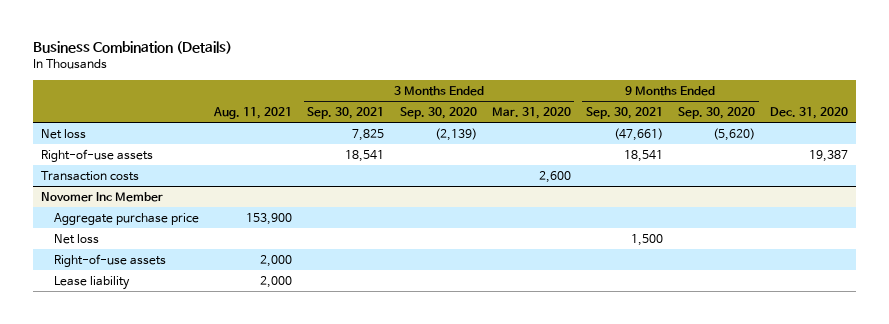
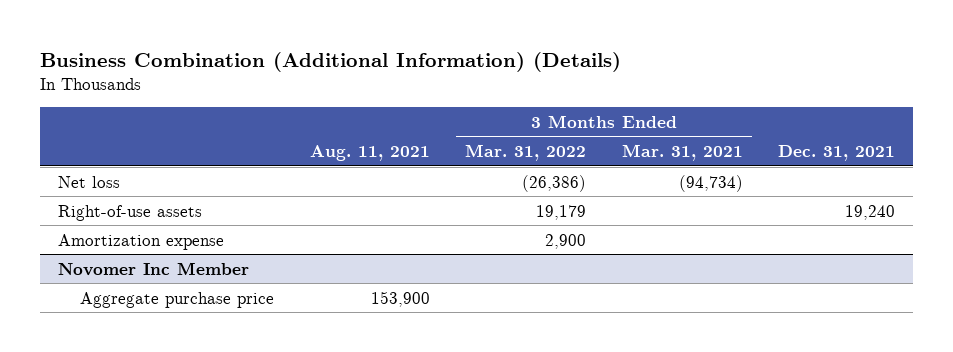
- Business Combination (Details)
+ Business Combination (Additional Information) (Details)
- | Aug. 11, 2021 | 3 Months Ended Sep. 30, 2021 | 3 Months Ended Sep. 30, 2020 | 3 Months Ended Mar. 31, 2020 | 9 Months Ended Sep. 30, 2021 | 9 Months Ended Sep. 30, 2020 | Dec. 31, 2020
+ | Aug. 11, 2021 | 3 Months Ended Mar. 31, 2022 | 3 Months Ended Mar. 31, 2021 | Dec. 31, 2021
- Transaction costs | | | | 2,600 | | |
+ Amortization expense | | 2,900 | |
@ Novomer Inc Member
- Net loss | | | | | 1,500 | |
- Right-of-use assets | 2,000 | | | | | |
- Lease liability | 2,000 | | | | | |

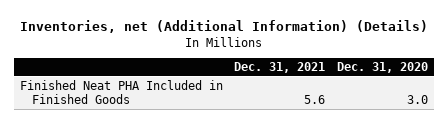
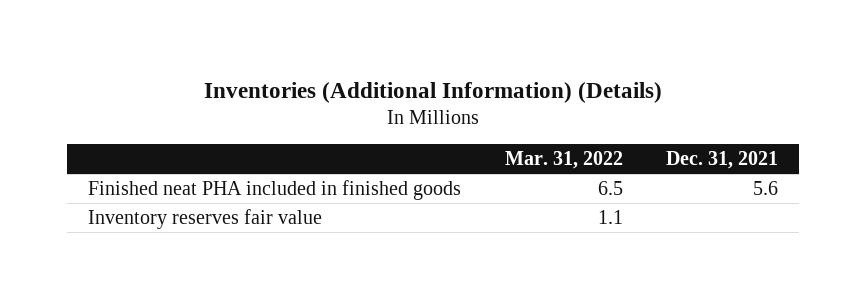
- Inventories, net (Additional Information) (Details)
+ Inventories (Additional Information) (Details)
- | Dec. 31, 2021 | Dec. 31, 2020
+ | Mar. 31, 2022 | Dec. 31, 2021
- Finished Neat PHA Included in Finished Goods | 5.6 | 3.0
+ Finished neat PHA included in finished goods | 6.5 | 5.6
+ Inventory reserves fair value | 1.1 |

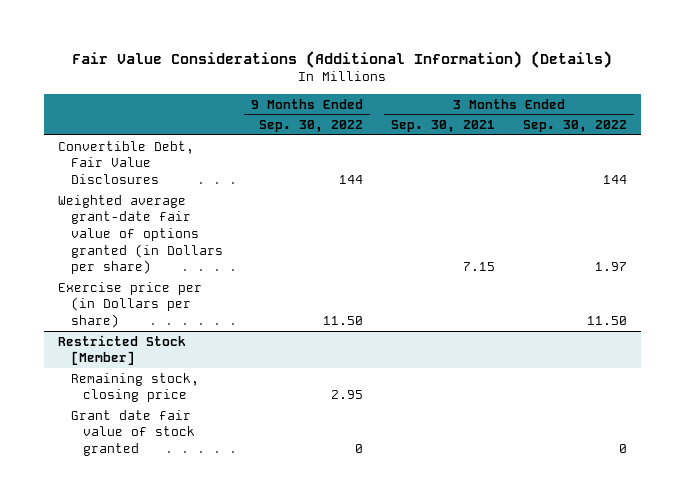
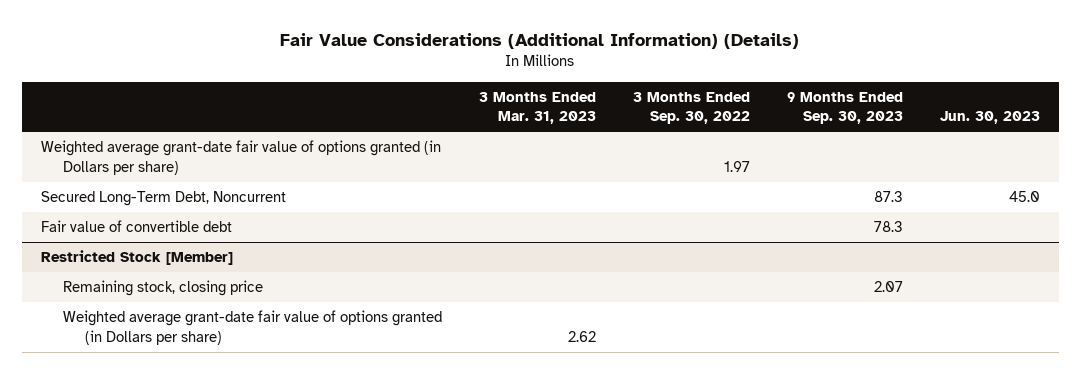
- | 9 Months Ended Sep. 30, 2022 | 3 Months Ended Sep. 30, 2021 | 3 Months Ended Sep. 30, 2022
+ | 3 Months Ended Mar. 31, 2023 | 3 Months Ended Sep. 30, 2022 | 9 Months Ended Sep. 30, 2023 | Jun. 30, 2023
- Convertible Debt, Fair Value Disclosures | 144 | | 144
- Exercise price per (in Dollars per share) | 11.50 | | 11.50
+ Secured Long-Term Debt, Noncurrent | | | 87.3 | 45.0
+ Fair value of convertible debt | | | 78.3 |
@ Restricted Stock [Member]
- Grant date fair value of stock granted | 0 | | 0
+ Weighted average grant-date fair value of options granted (in Dollars per share) | 2.62 | | |

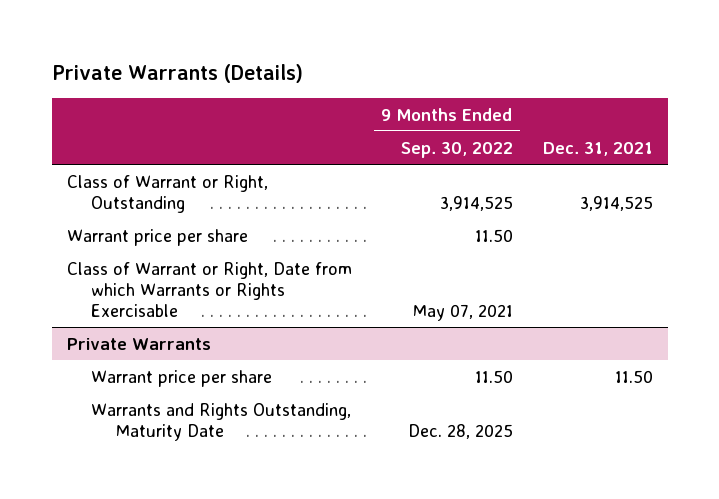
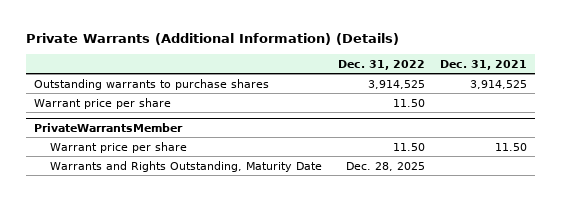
- Private Warrants (Details)
+ Private Warrants (Additional Information) (Details)
- | 9 Months Ended Sep. 30, 2022 | Dec. 31, 2021
+ | Dec. 31, 2022 | Dec. 31, 2021
- Class of Warrant or Right, Outstanding | 3,914,525 | 3,914,525
+ Outstanding warrants to purchase shares | 3,914,525 | 3,914,525
- Class of Warrant or Right, Date from which Warrants or Rights Exercisable | May 07, 2021 |
- Private Warrants
+ PrivateWarrantsMember

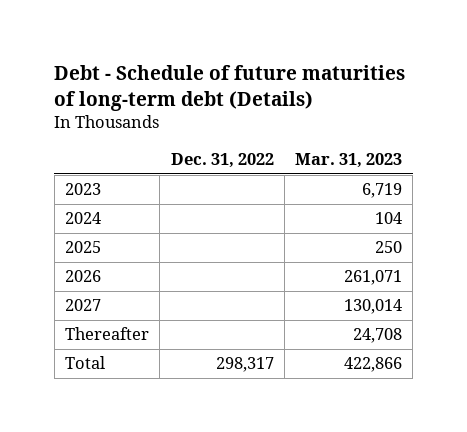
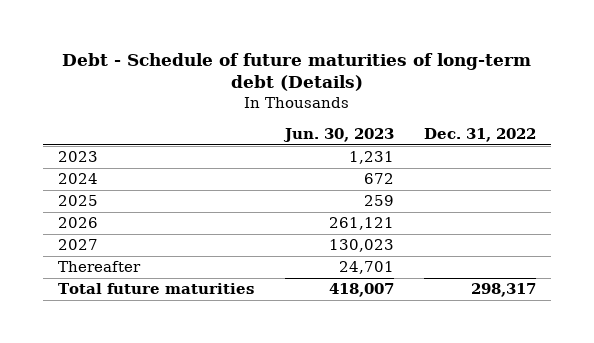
- | Dec. 31, 2022 | Mar. 31, 2023
+ | Jun. 30, 2023 | Dec. 31, 2022
- Total | 298,317 | 422,866
+ Total future maturities | 418,007 | 298,317

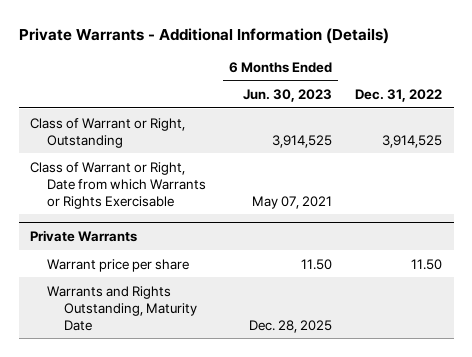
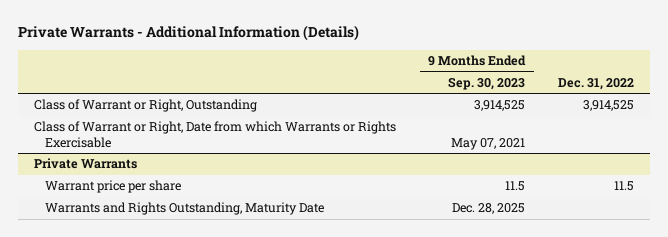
- | 6 Months Ended Jun. 30, 2023 | Dec. 31, 2022
+ | 9 Months Ended Sep. 30, 2023 | Dec. 31, 2022
@ Private Warrants
- Warrant price per share | 11.50 | 11.50
+ Warrant price per share | 11.5 | 11.5

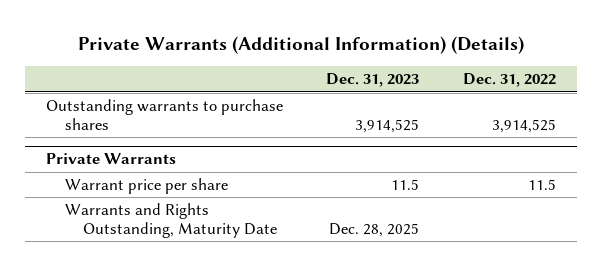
- Private Warrants - Additional Information (Details)
+ Private Warrants (Additional Information) (Details)
- | 9 Months Ended Sep. 30, 2023 | Dec. 31, 2022
+ | Dec. 31, 2023 | Dec. 31, 2022
- Class of Warrant or Right, Outstanding | 3,914,525 | 3,914,525
- Class of Warrant or Right, Date from which Warrants or Rights Exercisable | May 07, 2021 |
+ Outstanding warrants to purchase shares | 3,914,525 | 3,914,525

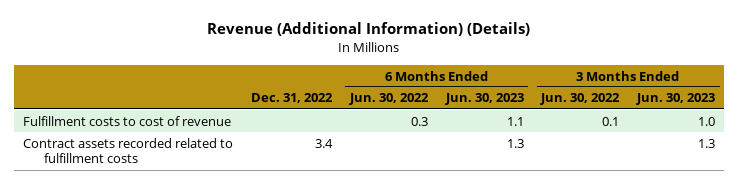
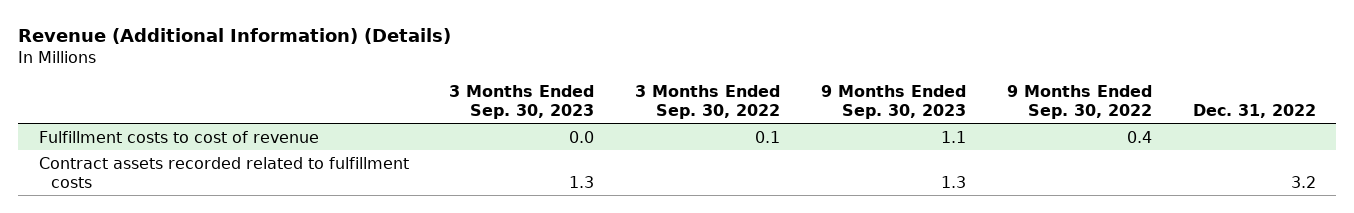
- | Dec. 31, 2022 | 6 Months Ended Jun. 30, 2022 | 6 Months Ended Jun. 30, 2023 | 3 Months Ended Jun. 30, 2022 | 3 Months Ended Jun. 30, 2023
+ | 3 Months Ended Sep. 30, 2023 | 3 Months Ended Sep. 30, 2022 | 9 Months Ended Sep. 30, 2023 | 9 Months Ended Sep. 30, 2022 | Dec. 31, 2022
- Contract assets recorded related to fulfillment costs | 3.4 | | 1.3 | | 1.3
+ Contract assets recorded related to fulfillment costs | 1.3 | | 1.3 | | 3.2

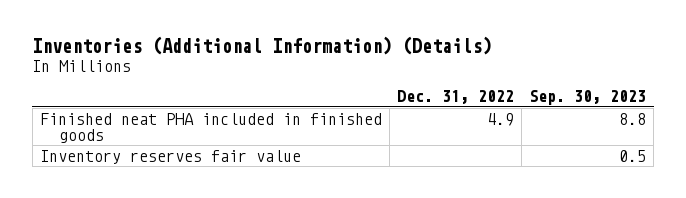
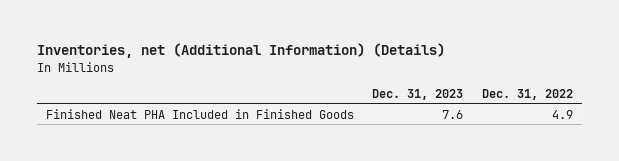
- Inventories (Additional Information) (Details)
+ Inventories, net (Additional Information) (Details)
- | Dec. 31, 2022 | Sep. 30, 2023
+ | Dec. 31, 2023 | Dec. 31, 2022
- Finished neat PHA included in finished goods | 4.9 | 8.8
- Inventory reserves fair value | | 0.5
+ Finished Neat PHA Included in Finished Goods | 7.6 | 4.9

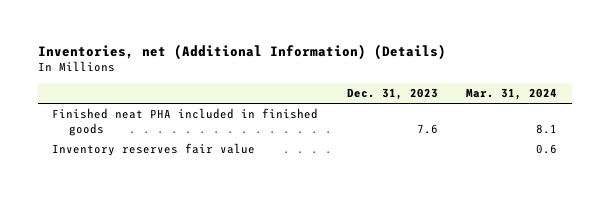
- | Dec. 31, 2023 | Dec. 31, 2022
+ | Dec. 31, 2023 | Mar. 31, 2024
- Finished Neat PHA Included in Finished Goods | 7.6 | 4.9
+ Finished neat PHA included in finished goods | 7.6 | 8.1
+ Inventory reserves fair value | | 0.6

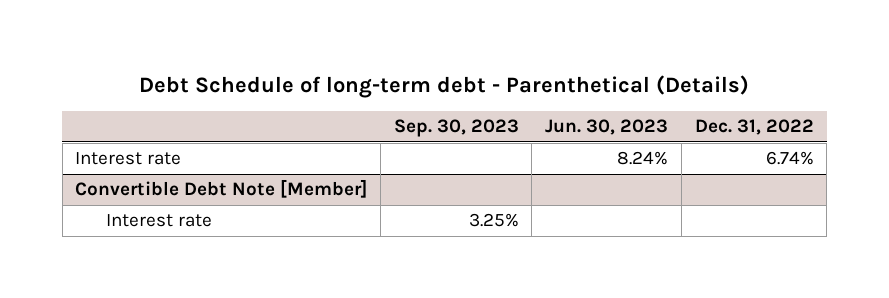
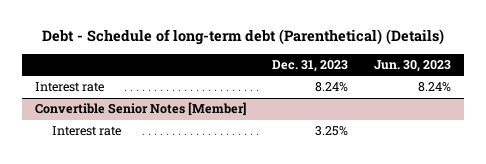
- Debt Schedule of long-term debt - Parenthetical (Details)
+ Debt - Schedule of long-term debt (Parenthetical) (Details)
- | Sep. 30, 2023 | Jun. 30, 2023 | Dec. 31, 2022
+ | Dec. 31, 2023 | Jun. 30, 2023
- Convertible Debt Note [Member]
+ Convertible Senior Notes [Member]

